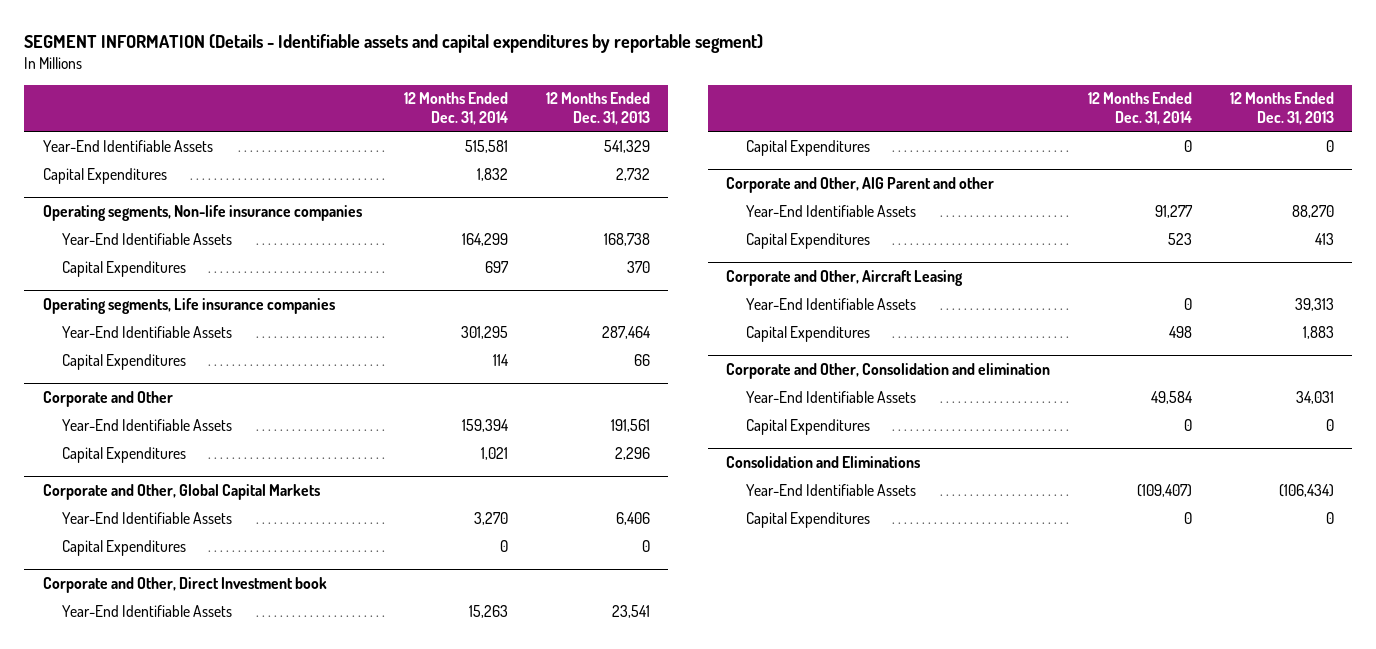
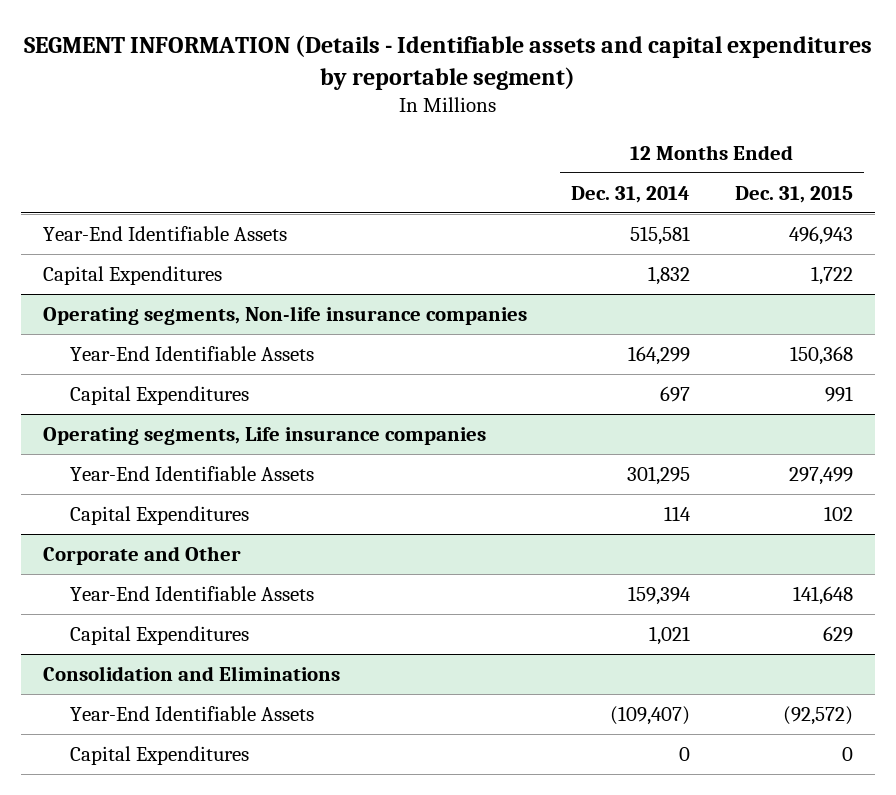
- | 12 Months Ended Dec. 31, 2014 | 12 Months Ended Dec. 31, 2013
+ | 12 Months Ended Dec. 31, 2014 | 12 Months Ended Dec. 31, 2015
- Corporate and Other, Global Capital Markets
- Year-End Identifiable Assets | 3,270 | 6,406
- Capital Expenditures | 0 | 0
- Corporate and Other, Direct Investment book
- Year-End Identifiable Assets | 15,263 | 23,541
- Capital Expenditures | 0 | 0
- Corporate and Other, AIG Parent and other
- Year-End Identifiable Assets | 91,277 | 88,270
- Capital Expenditures | 523 | 413
- Corporate and Other, Aircraft Leasing
- Year-End Identifiable Assets | 0 | 39,313
- Capital Expenditures | 498 | 1,883
- Corporate and Other, Consolidation and elimination
- Year-End Identifiable Assets | 49,584 | 34,031
- Capital Expenditures | 0 | 0

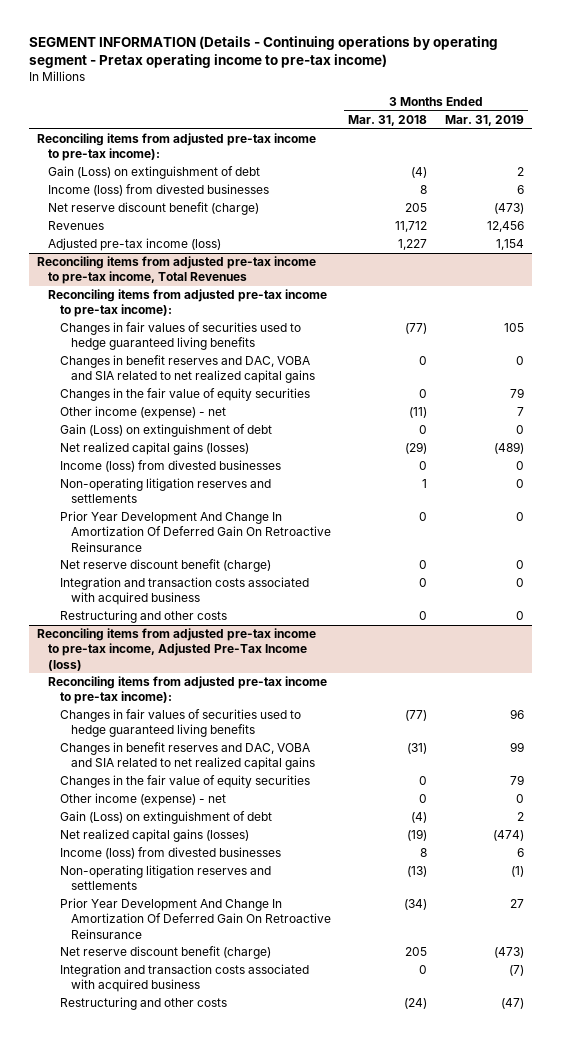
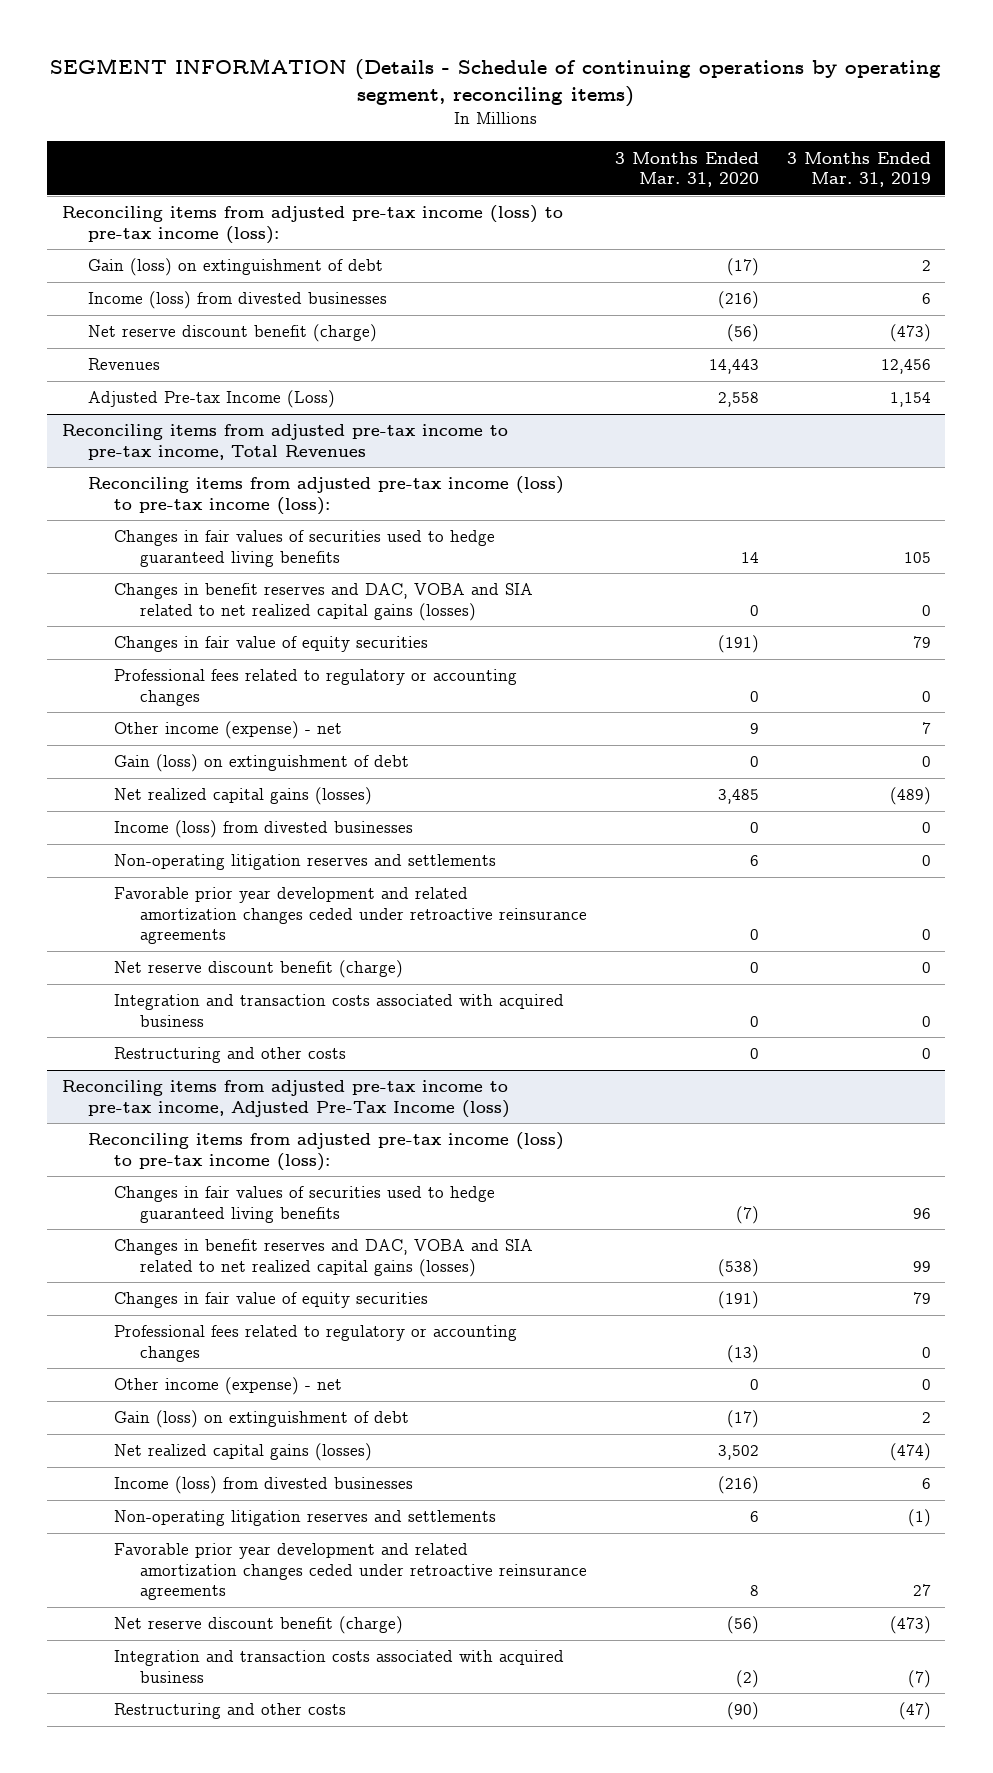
- SEGMENT INFORMATION (Details - Continuing operations by operating segment - Pretax operating income to pre-tax income)
+ SEGMENT INFORMATION (Details - Schedule of continuing operations by operating segment, reconciling items)
- | 3 Months Ended Mar. 31, 2018 | 3 Months Ended Mar. 31, 2019
+ | 3 Months Ended Mar. 31, 2020 | 3 Months Ended Mar. 31, 2019
- Reconciling items from adjusted pre-tax income to pre-tax income):
- Gain (Loss) on extinguishment of debt | (4) | 2
+ Reconciling items from adjusted pre-tax income (loss) to pre-tax income (loss):
+ Gain (loss) on extinguishment of debt | (17) | 2
- Adjusted pre-tax income (loss) | 1,227 | 1,154
+ Adjusted Pre-tax Income (Loss) | 2,558 | 1,154
@ Reconciling items from adjusted pre-tax income to pre-tax income, Total Revenues
- Reconciling items from adjusted pre-tax income to pre-tax income):
+ Reconciling items from adjusted pre-tax income (loss) to pre-tax income (loss):
- Changes in benefit reserves and DAC, VOBA and SIA related to net realized capital gains | 0 | 0
- Changes in the fair value of equity securities | 0 | 79
+ Changes in benefit reserves and DAC, VOBA and SIA related to net realized capital gains (losses) | 0 | 0
+ Changes in fair value of equity securities | (191) | 79
+ Professional fees related to regulatory or accounting changes | 0 | 0
- Gain (Loss) on extinguishment of debt | 0 | 0
+ Gain (loss) on extinguishment of debt | 0 | 0
- Prior Year Development And Change In Amortization Of Deferred Gain On Retroactive Reinsurance | 0 | 0
+ Favorable prior year development and related amortization changes ceded under retroactive reinsurance agreements | 0 | 0
@ Reconciling items from adjusted pre-tax income to pre-tax income, Adjusted Pre-Tax Income (loss)
- Reconciling items from adjusted pre-tax income to pre-tax income):
+ Reconciling items from adjusted pre-tax income (loss) to pre-tax income (loss):
- Changes in benefit reserves and DAC, VOBA and SIA related to net realized capital gains | (31) | 99
- Changes in the fair value of equity securities | 0 | 79
+ Changes in benefit reserves and DAC, VOBA and SIA related to net realized capital gains (losses) | (538) | 99
+ Changes in fair value of equity securities | (191) | 79
+ Professional fees related to regulatory or accounting changes | (13) | 0
- Gain (Loss) on extinguishment of debt | (4) | 2
+ Gain (loss) on extinguishment of debt | (17) | 2
- Prior Year Development And Change In Amortization Of Deferred Gain On Retroactive Reinsurance | (34) | 27
+ Favorable prior year development and related amortization changes ceded under retroactive reinsurance agreements | 8 | 27

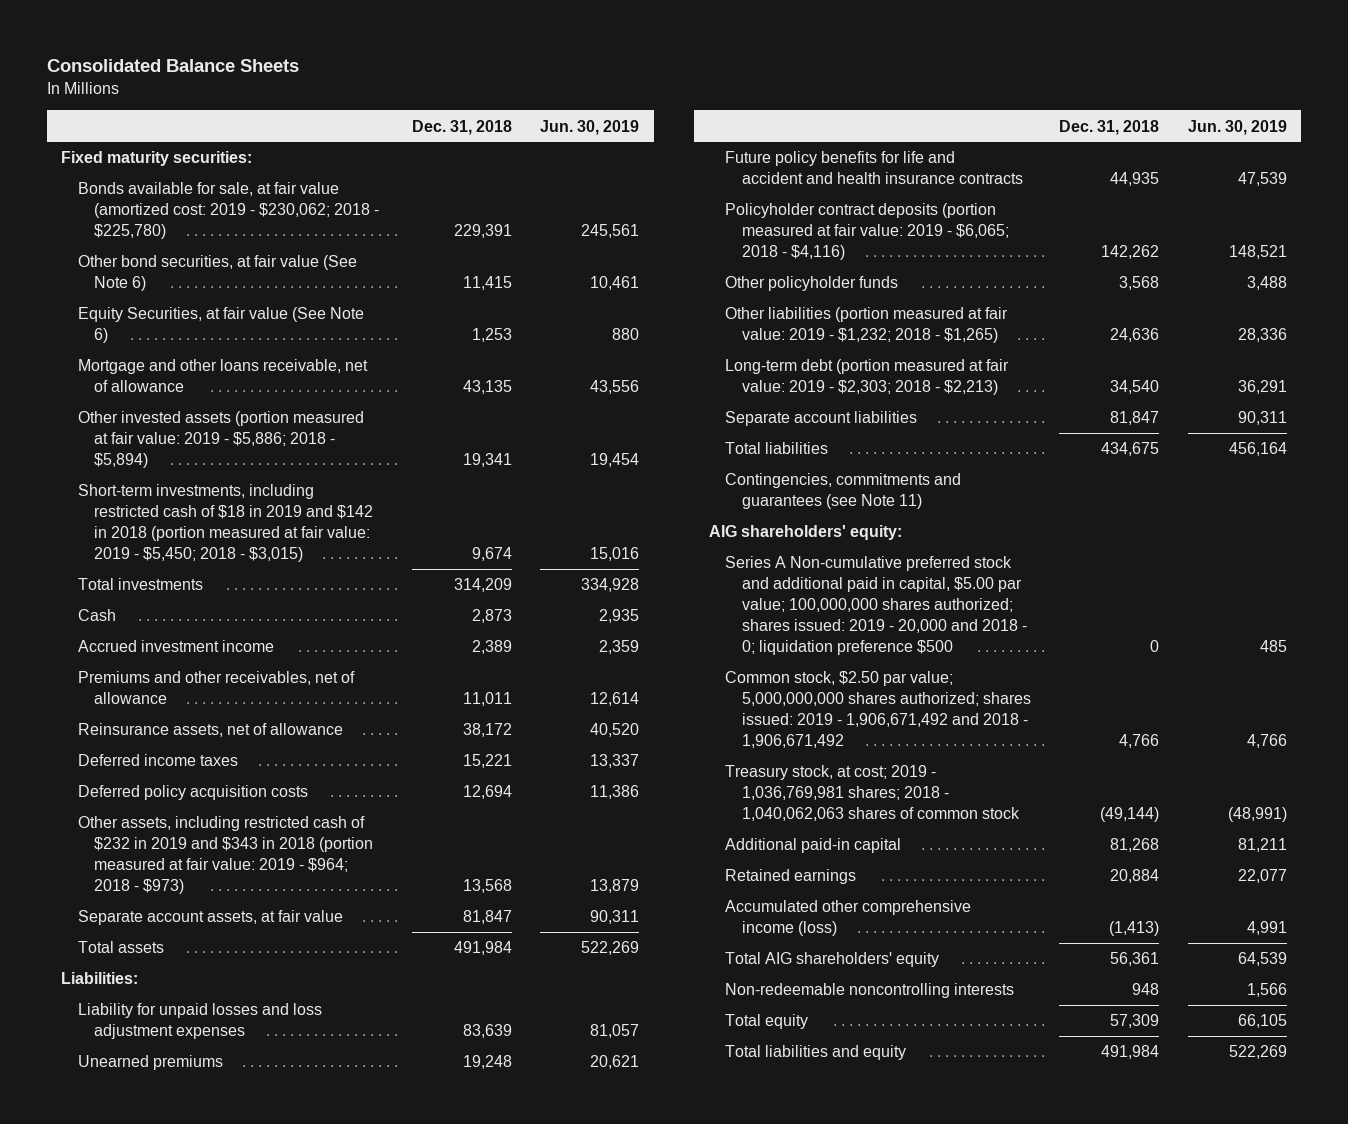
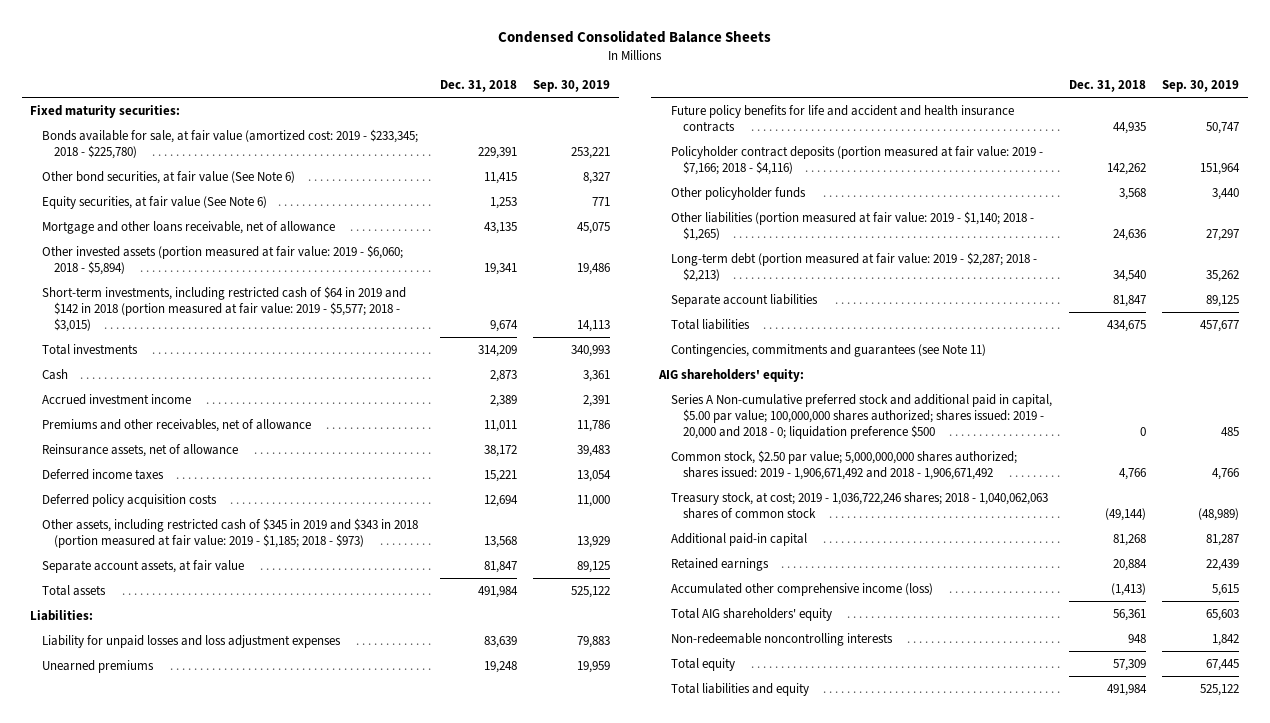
- Consolidated Balance Sheets
+ Condensed Consolidated Balance Sheets
- | Dec. 31, 2018 | Jun. 30, 2019
+ | Dec. 31, 2018 | Sep. 30, 2019
- Bonds available for sale, at fair value (amortized cost: 2019 - $230,062; 2018 - $225,780) | 229,391 | 245,561
+ Bonds available for sale, at fair value (amortized cost: 2019 - $233,345; 2018 - $225,780) | 229,391 | 253,221
- Equity Securities, at fair value (See Note 6) | 1,253 | 880
+ Equity securities, at fair value (See Note 6) | 1,253 | 771
- Other invested assets (portion measured at fair value: 2019 - $5,886; 2018 - $5,894) | 19,341 | 19,454
- Short-term investments, including restricted cash of $18 in 2019 and $142 in 2018 (portion measured at fair value: 2019 - $5,450; 2018 - $3,015) | 9,674 | 15,016
+ Other invested assets (portion measured at fair value: 2019 - $6,060; 2018 - $5,894) | 19,341 | 19,486
+ Short-term investments, including restricted cash of $64 in 2019 and $142 in 2018 (portion measured at fair value: 2019 - $5,577; 2018 - $3,015) | 9,674 | 14,113
- Other assets, including restricted cash of $232 in 2019 and $343 in 2018 (portion measured at fair value: 2019 - $964; 2018 - $973) | 13,568 | 13,879
+ Other assets, including restricted cash of $345 in 2019 and $343 in 2018 (portion measured at fair value: 2019 - $1,185; 2018 - $973) | 13,568 | 13,929
- Policyholder contract deposits (portion measured at fair value: 2019 - $6,065; 2018 - $4,116) | 142,262 | 148,521
+ Policyholder contract deposits (portion measured at fair value: 2019 - $7,166; 2018 - $4,116) | 142,262 | 151,964
- Other liabilities (portion measured at fair value: 2019 - $1,232; 2018 - $1,265) | 24,636 | 28,336
- Long-term debt (portion measured at fair value: 2019 - $2,303; 2018 - $2,213) | 34,540 | 36,291
+ Other liabilities (portion measured at fair value: 2019 - $1,140; 2018 - $1,265) | 24,636 | 27,297
+ Long-term debt (portion measured at fair value: 2019 - $2,287; 2018 - $2,213) | 34,540 | 35,262
- Treasury stock, at cost; 2019 - 1,036,769,981 shares; 2018 - 1,040,062,063 shares of common stock | (49,144) | (48,991)
+ Treasury stock, at cost; 2019 - 1,036,722,246 shares; 2018 - 1,040,062,063 shares of common stock | (49,144) | (48,989)

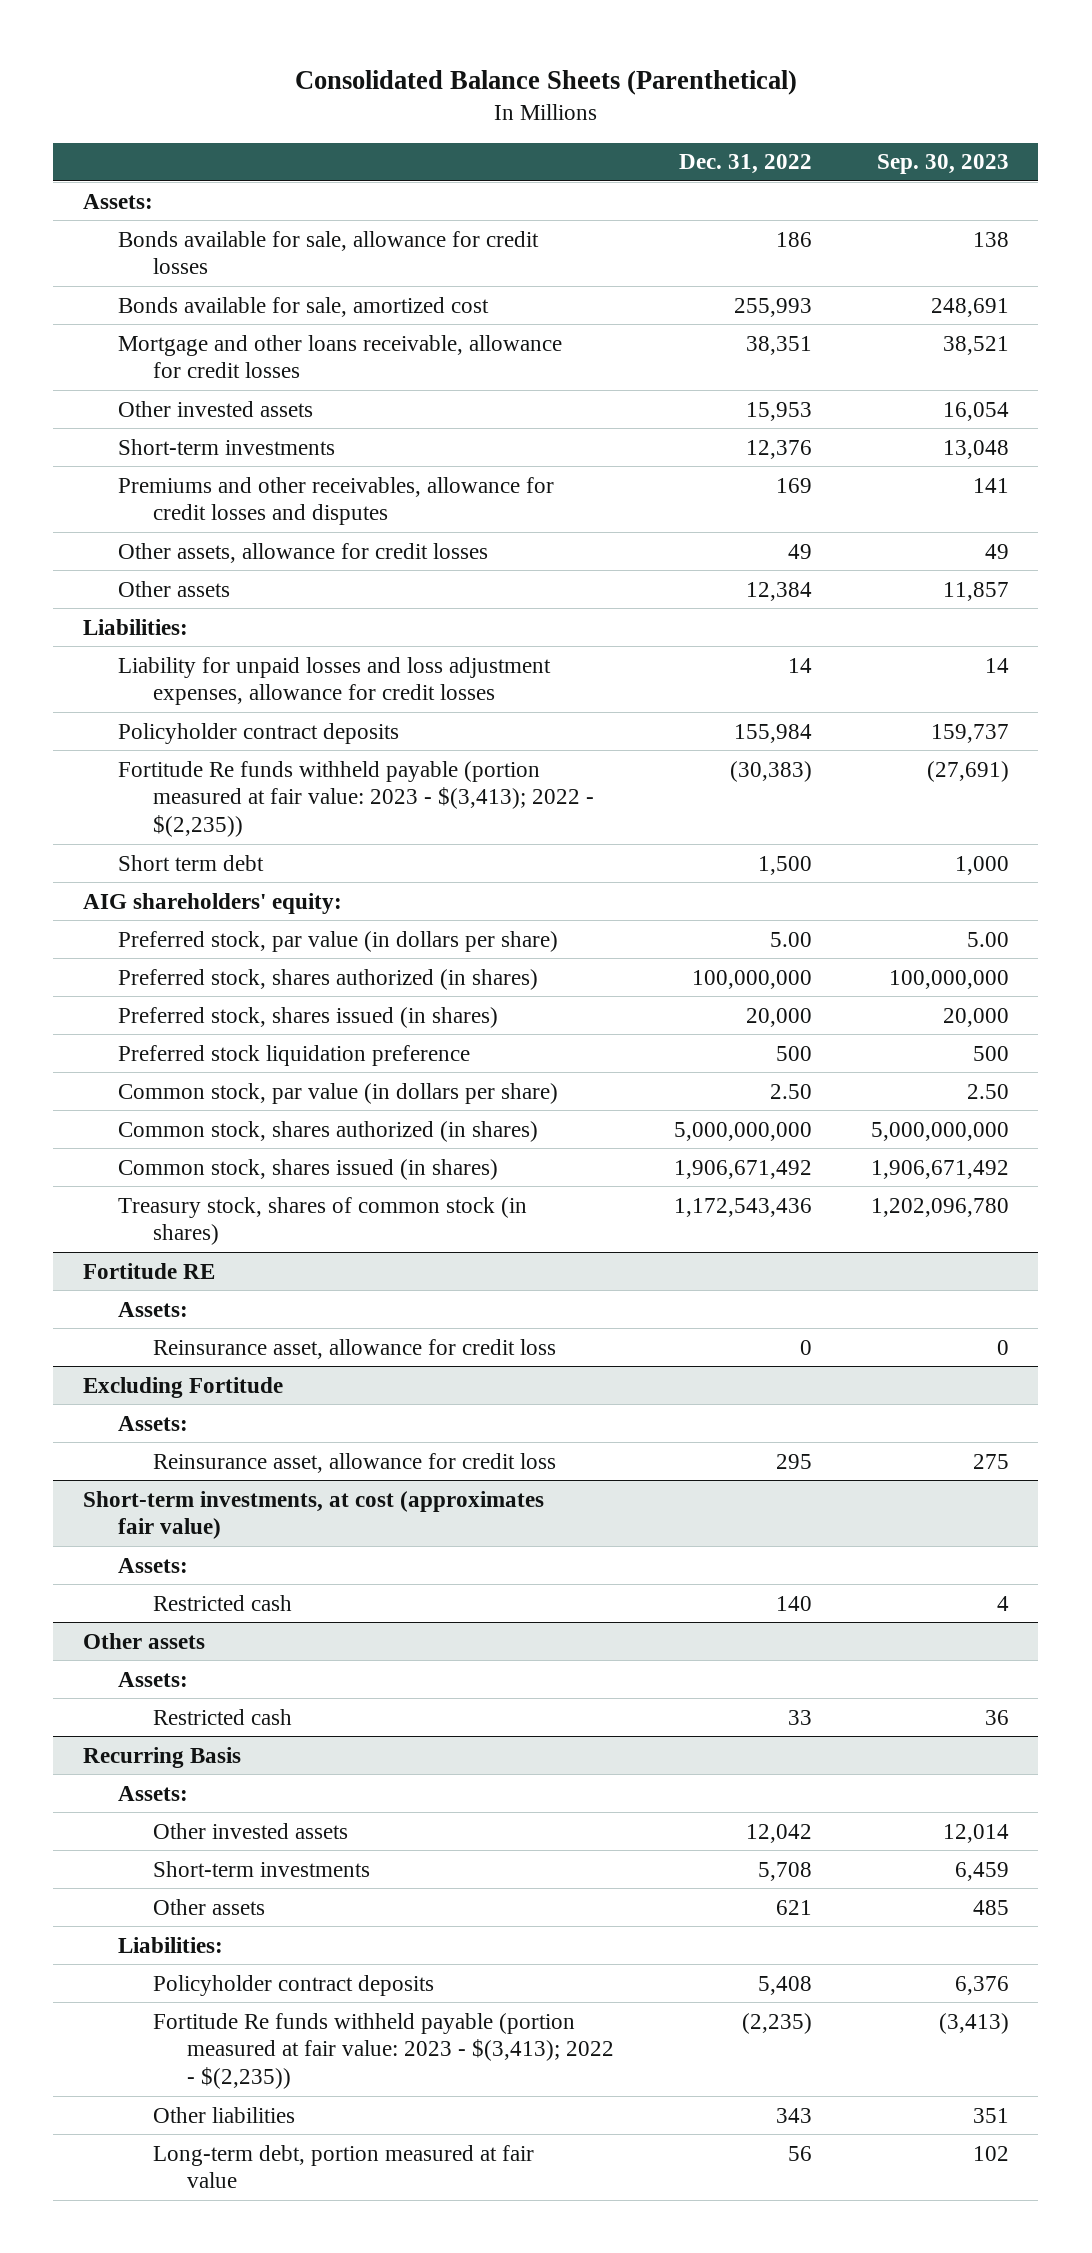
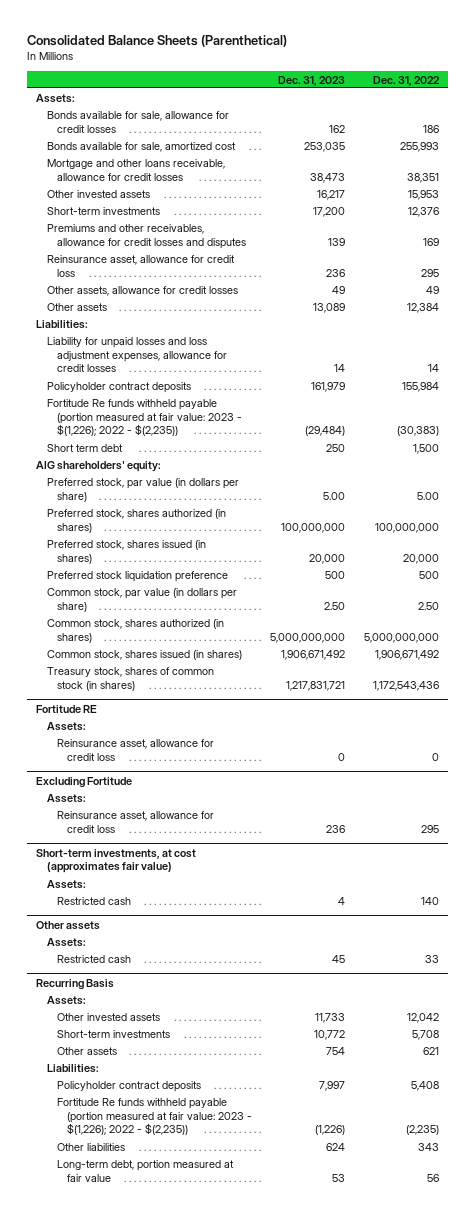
- | Dec. 31, 2022 | Sep. 30, 2023
+ | Dec. 31, 2023 | Dec. 31, 2022
+ Reinsurance asset, allowance for credit loss | 236 | 295
- Fortitude Re funds withheld payable (portion measured at fair value: 2023 - $(3,413); 2022 - $(2,235)) | (30,383) | (27,691)
+ Fortitude Re funds withheld payable (portion measured at fair value: 2023 - $(1,226); 2022 - $(2,235)) | (29,484) | (30,383)
@ Recurring Basis
- Fortitude Re funds withheld payable (portion measured at fair value: 2023 - $(3,413); 2022 - $(2,235)) | (2,235) | (3,413)
+ Fortitude Re funds withheld payable (portion measured at fair value: 2023 - $(1,226); 2022 - $(2,235)) | (1,226) | (2,235)

